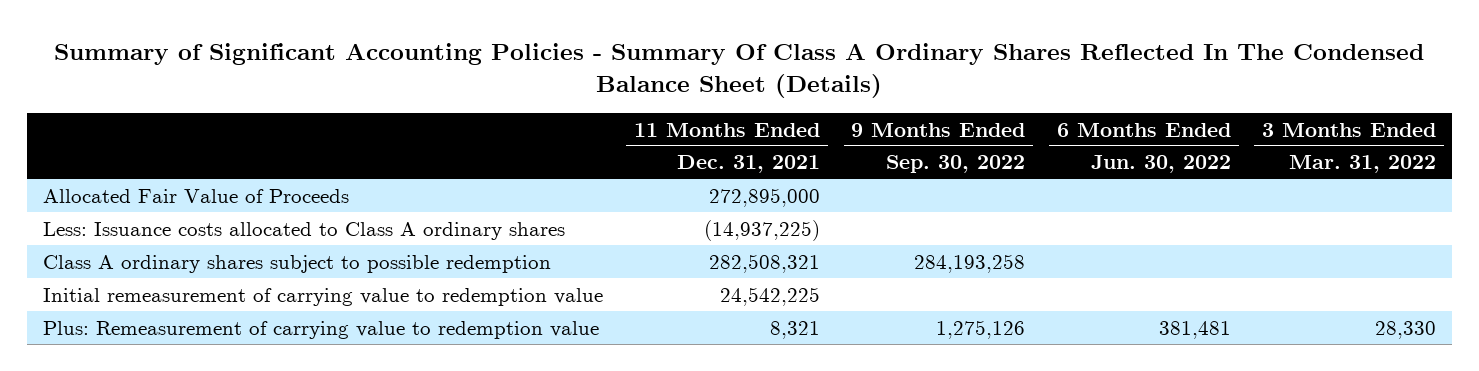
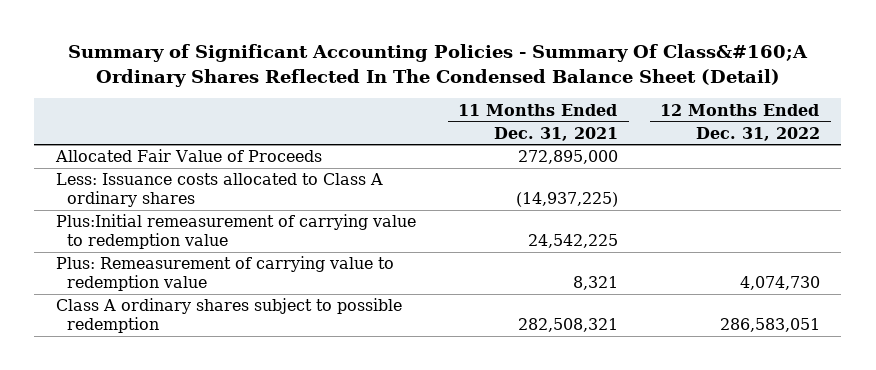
- Summary of Significant Accounting Policies - Summary Of Class A Ordinary Shares Reflected In The Condensed Balance Sheet (Details)
+ Summary of Significant Accounting Policies - Summary Of Class&#160;A Ordinary Shares Reflected In The Condensed Balance Sheet (Detail)
- | 11 Months Ended Dec. 31, 2021 | 9 Months Ended Sep. 30, 2022 | 6 Months Ended Jun. 30, 2022 | 3 Months Ended Mar. 31, 2022
+ | 11 Months Ended Dec. 31, 2021 | 12 Months Ended Dec. 31, 2022
- Initial remeasurement of carrying value to redemption value | 24,542,225 | | |
+ Plus:Initial remeasurement of carrying value to redemption value | 24,542,225 |
moved down: Class A ordinary shares subject to possible redemption | 282,508,321 | 286,583,051

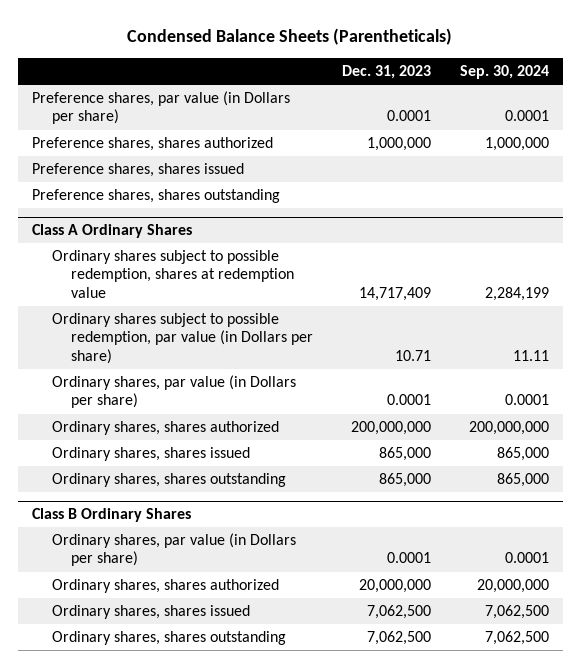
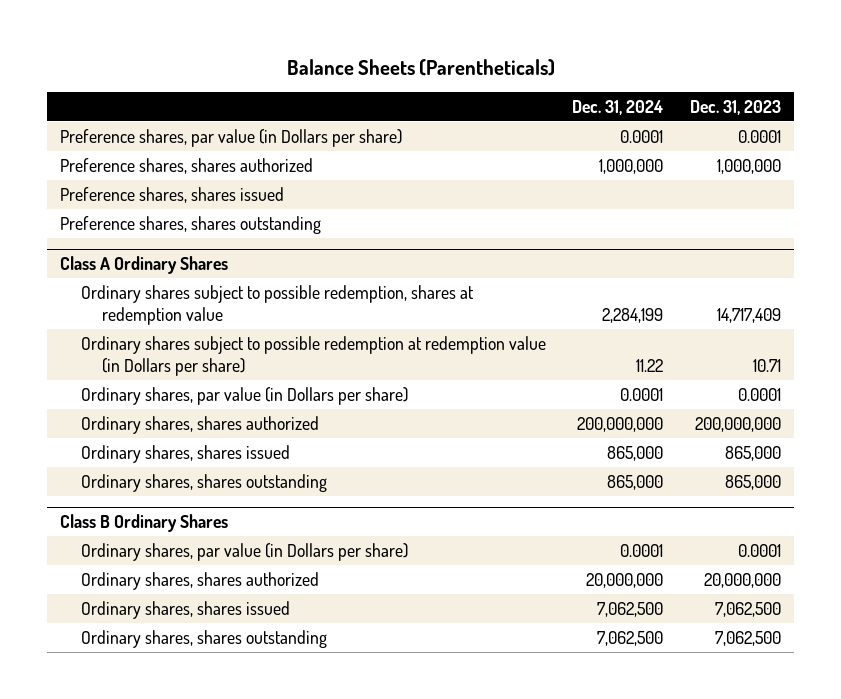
- Condensed Balance Sheets (Parentheticals)
+ Balance Sheets (Parentheticals)
- | Dec. 31, 2023 | Sep. 30, 2024
+ | Dec. 31, 2024 | Dec. 31, 2023
@ Class A Ordinary Shares
- Ordinary shares subject to possible redemption, par value (in Dollars per share) | 10.71 | 11.11
+ Ordinary shares subject to possible redemption at redemption value (in Dollars per share) | 11.22 | 10.71

